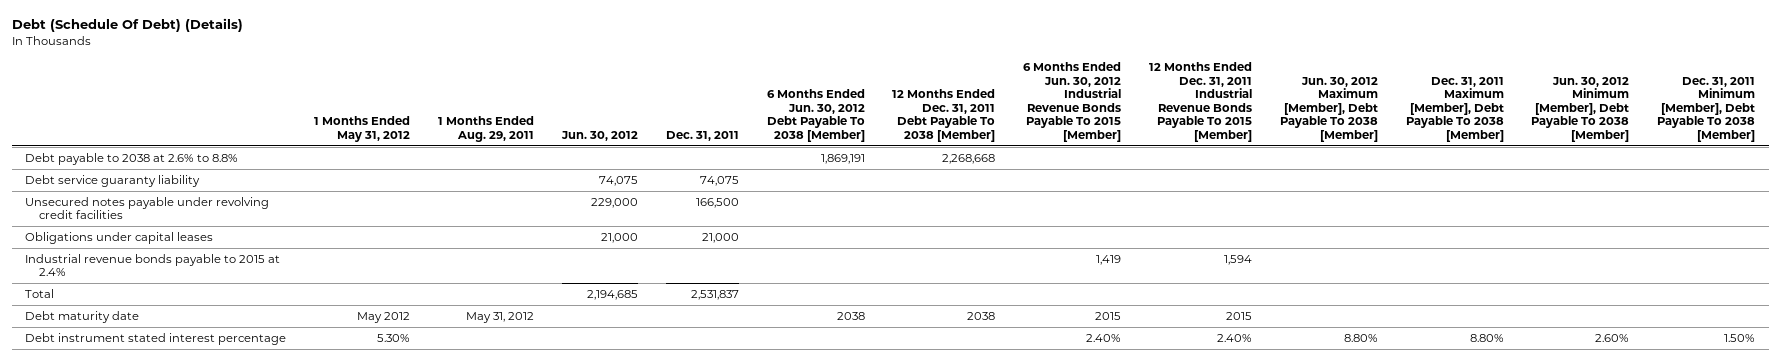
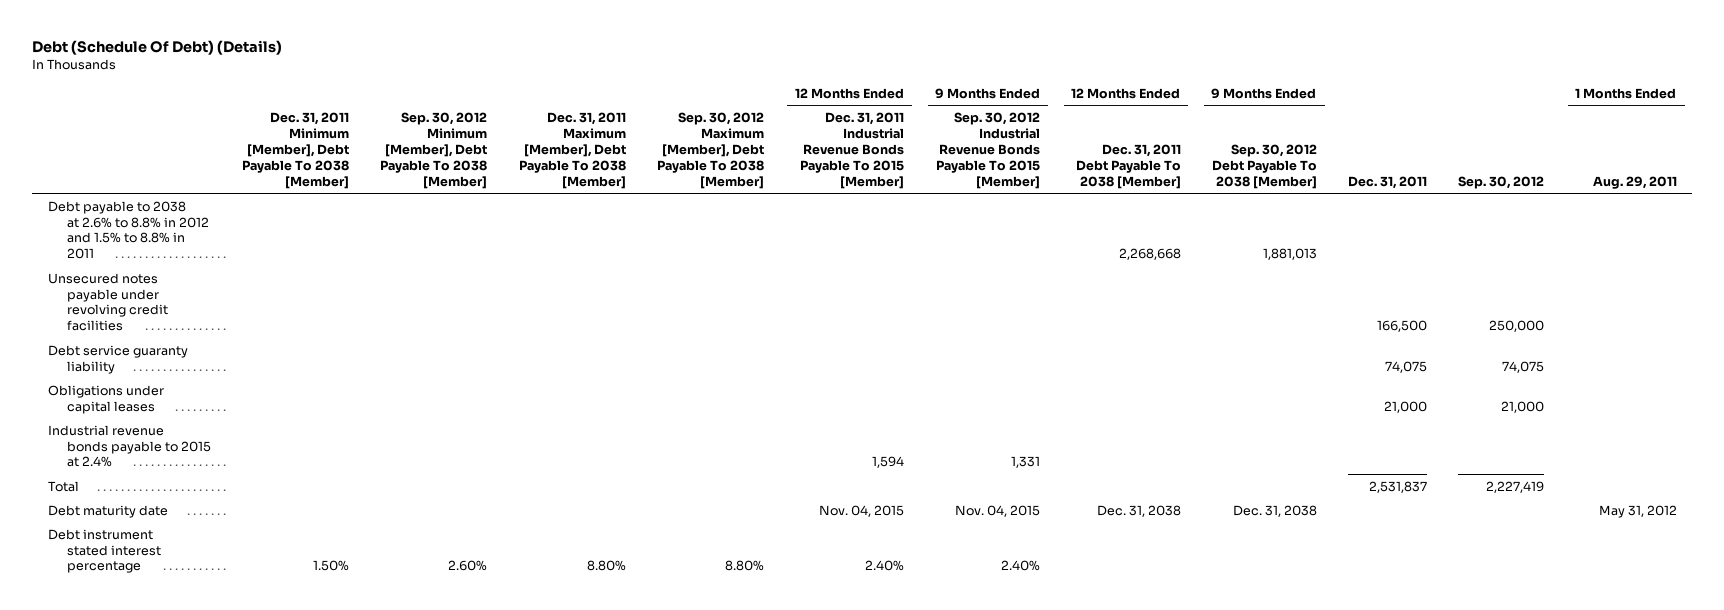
- | 1 Months Ended May 31, 2012 | 1 Months Ended Aug. 29, 2011 | Jun. 30, 2012 | Dec. 31, 2011 | 6 Months Ended Jun. 30, 2012 Debt Payable To 2038 [Member] | 12 Months Ended Dec. 31, 2011 Debt Payable To 2038 [Member] | 6 Months Ended Jun. 30, 2012 Industrial Revenue Bonds Payable To 2015 [Member] | 12 Months Ended Dec. 31, 2011 Industrial Revenue Bonds Payable To 2015 [Member] | Jun. 30, 2012 Maximum [Member], Debt Payable To 2038 [Member] | Dec. 31, 2011 Maximum [Member], Debt Payable To 2038 [Member] | Jun. 30, 2012 Minimum [Member], Debt Payable To 2038 [Member] | Dec. 31, 2011 Minimum [Member], Debt Payable To 2038 [Member]
+ | Dec. 31, 2011 Minimum [Member], Debt Payable To 2038 [Member] | Sep. 30, 2012 Minimum [Member], Debt Payable To 2038 [Member] | Dec. 31, 2011 Maximum [Member], Debt Payable To 2038 [Member] | Sep. 30, 2012 Maximum [Member], Debt Payable To 2038 [Member] | 12 Months Ended Dec. 31, 2011 Industrial Revenue Bonds Payable To 2015 [Member] | 9 Months Ended Sep. 30, 2012 Industrial Revenue Bonds Payable To 2015 [Member] | 12 Months Ended Dec. 31, 2011 Debt Payable To 2038 [Member] | 9 Months Ended Sep. 30, 2012 Debt Payable To 2038 [Member] | Dec. 31, 2011 | Sep. 30, 2012 | 1 Months Ended Aug. 29, 2011
- Debt payable to 2038 at 2.6% to 8.8% | | | | | 1,869,191 | 2,268,668 | | | | | |
+ Debt payable to 2038 at 2.6% to 8.8% in 2012 and 1.5% to 8.8% in 2011 | | | | | | | 2,268,668 | 1,881,013 | | |
moved down: Debt service guaranty liability | | | | | | | | | 74,075 | 74,075 |
- Debt maturity date | May 2012 | May 31, 2012 | | | 2038 | 2038 | 2015 | 2015 | | | |
+ Debt maturity date | | | | | Nov. 04, 2015 | Nov. 04, 2015 | Dec. 31, 2038 | Dec. 31, 2038 | | | May 31, 2012

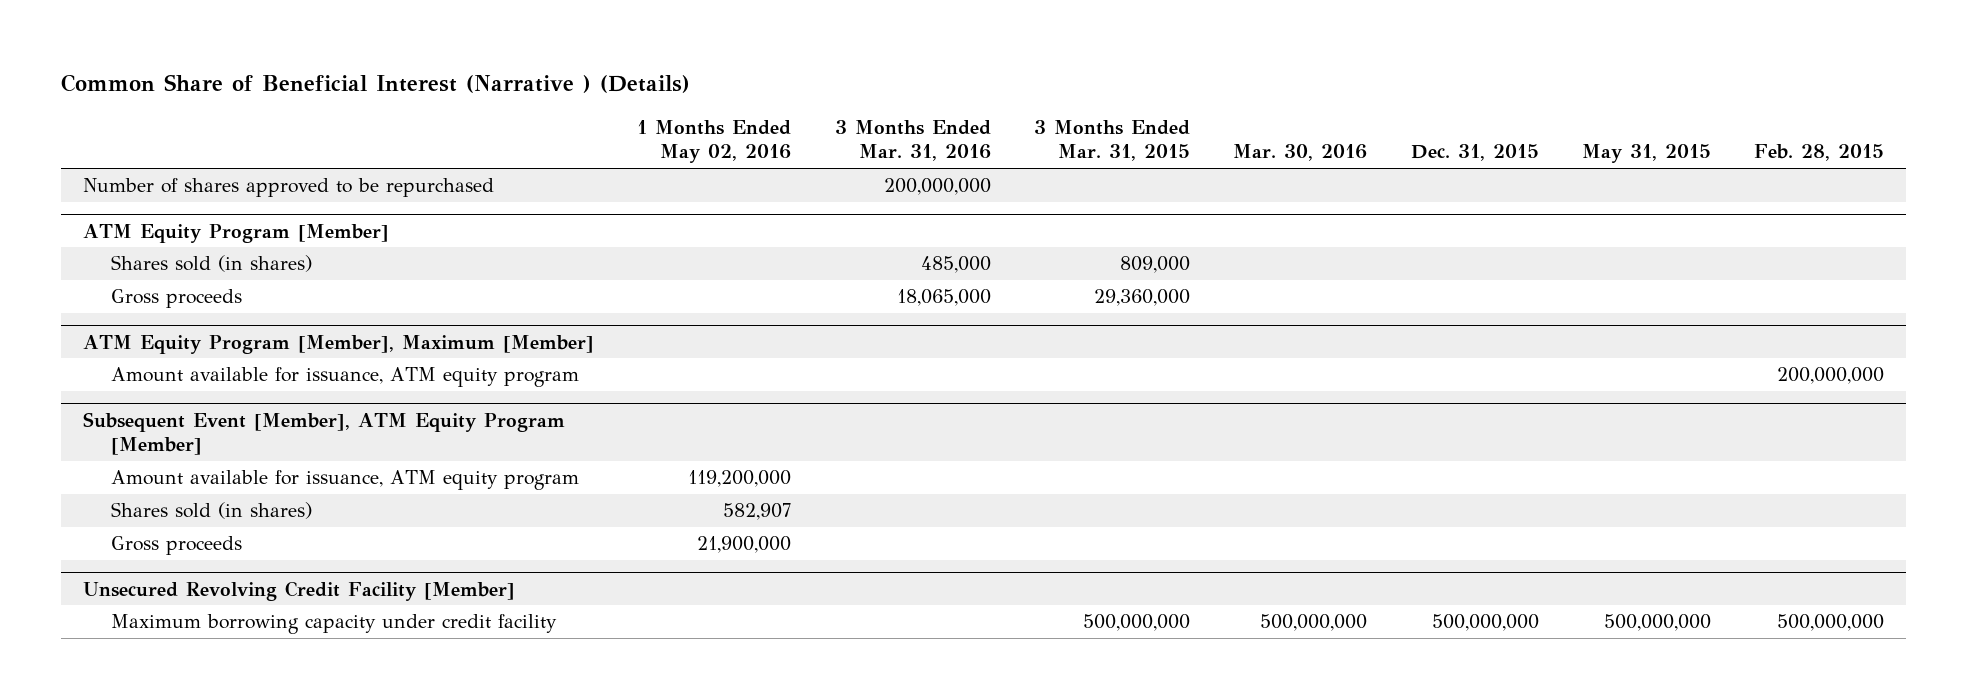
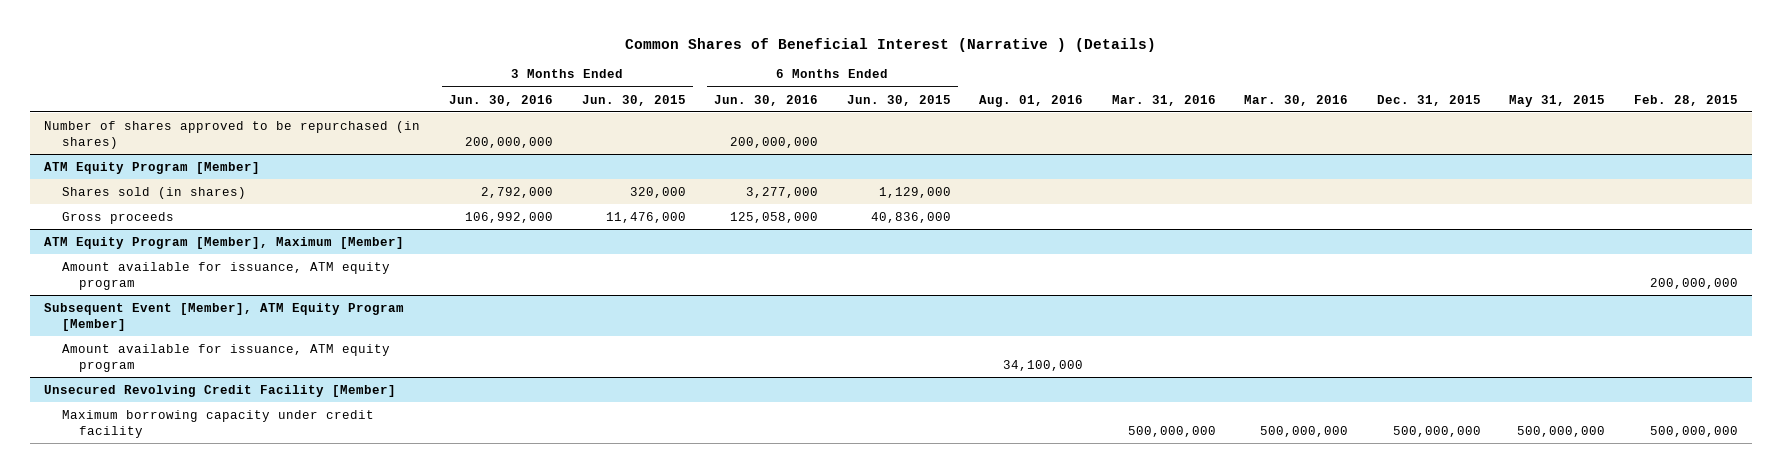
- Common Share of Beneficial Interest (Narrative ) (Details)
+ Common Shares of Beneficial Interest (Narrative ) (Details)
- | 1 Months Ended May 02, 2016 | 3 Months Ended Mar. 31, 2016 | 3 Months Ended Mar. 31, 2015 | Mar. 30, 2016 | Dec. 31, 2015 | May 31, 2015 | Feb. 28, 2015
+ | 3 Months Ended Jun. 30, 2016 | 3 Months Ended Jun. 30, 2015 | 6 Months Ended Jun. 30, 2016 | 6 Months Ended Jun. 30, 2015 | Aug. 01, 2016 | Mar. 31, 2016 | Mar. 30, 2016 | Dec. 31, 2015 | May 31, 2015 | Feb. 28, 2015
- Number of shares approved to be repurchased | | 200,000,000 | | | | |
+ Number of shares approved to be repurchased (in shares) | 200,000,000 | | 200,000,000 | | | | | | |
@ Subsequent Event [Member], ATM Equity Program [Member]
- Shares sold (in shares) | 582,907 | | | | | |
- Gross proceeds | 21,900,000 | | | | | |

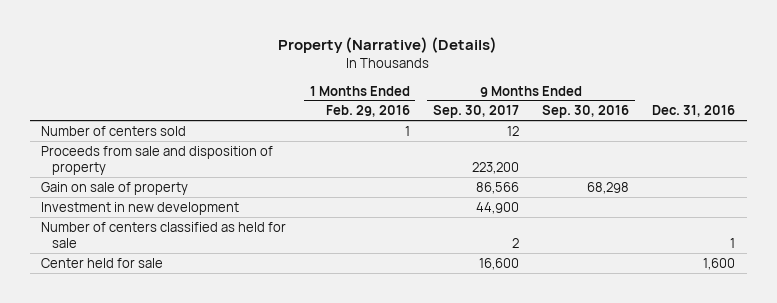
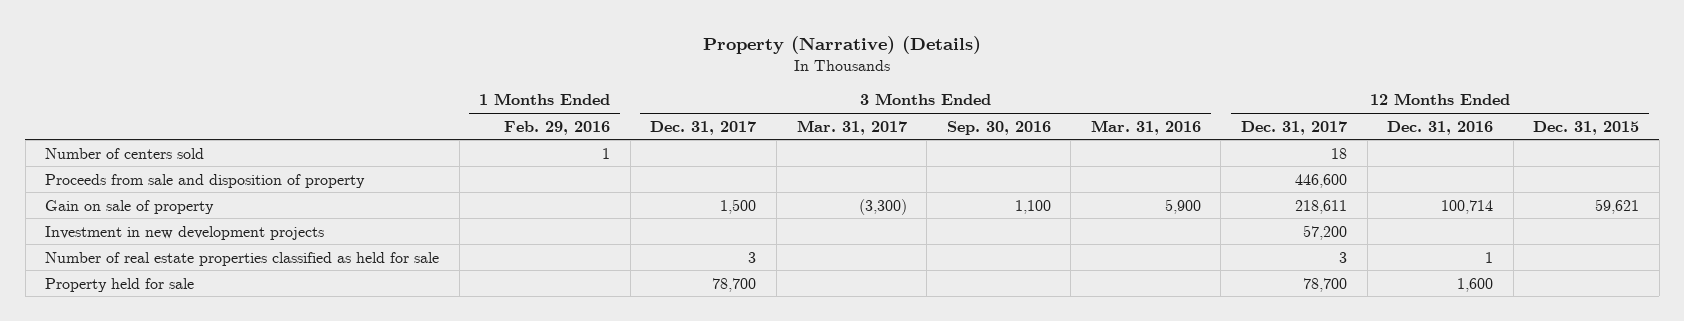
- | 1 Months Ended Feb. 29, 2016 | 9 Months Ended Sep. 30, 2017 | 9 Months Ended Sep. 30, 2016 | Dec. 31, 2016
+ | 1 Months Ended Feb. 29, 2016 | 3 Months Ended Dec. 31, 2017 | 3 Months Ended Mar. 31, 2017 | 3 Months Ended Sep. 30, 2016 | 3 Months Ended Mar. 31, 2016 | 12 Months Ended Dec. 31, 2017 | 12 Months Ended Dec. 31, 2016 | 12 Months Ended Dec. 31, 2015
- Investment in new development | | 44,900 | |
- Number of centers classified as held for sale | | 2 | | 1
- Center held for sale | | 16,600 | | 1,600
+ Investment in new development projects | | | | | | 57,200 | |
+ Number of real estate properties classified as held for sale | | 3 | | | | 3 | 1 |
+ Property held for sale | | 78,700 | | | | 78,700 | 1,600 |

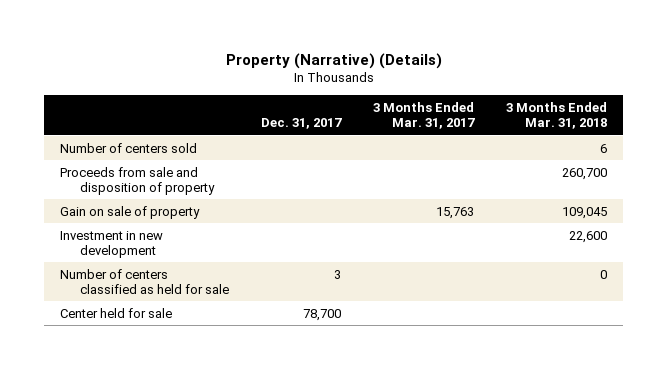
- | 1 Months Ended Feb. 29, 2016 | 3 Months Ended Dec. 31, 2017 | 3 Months Ended Mar. 31, 2017 | 3 Months Ended Sep. 30, 2016 | 3 Months Ended Mar. 31, 2016 | 12 Months Ended Dec. 31, 2017 | 12 Months Ended Dec. 31, 2016 | 12 Months Ended Dec. 31, 2015
+ | Dec. 31, 2017 | 3 Months Ended Mar. 31, 2017 | 3 Months Ended Mar. 31, 2018
- Gain on sale of property | | 1,500 | (3,300) | 1,100 | 5,900 | 218,611 | 100,714 | 59,621
- Investment in new development projects | | | | | | 57,200 | |
- Number of real estate properties classified as held for sale | | 3 | | | | 3 | 1 |
- Property held for sale | | 78,700 | | | | 78,700 | 1,600 |
+ Gain on sale of property | | 15,763 | 109,045
+ Investment in new development | | | 22,600
+ Number of centers classified as held for sale | 3 | | 0
+ Center held for sale | 78,700 | |

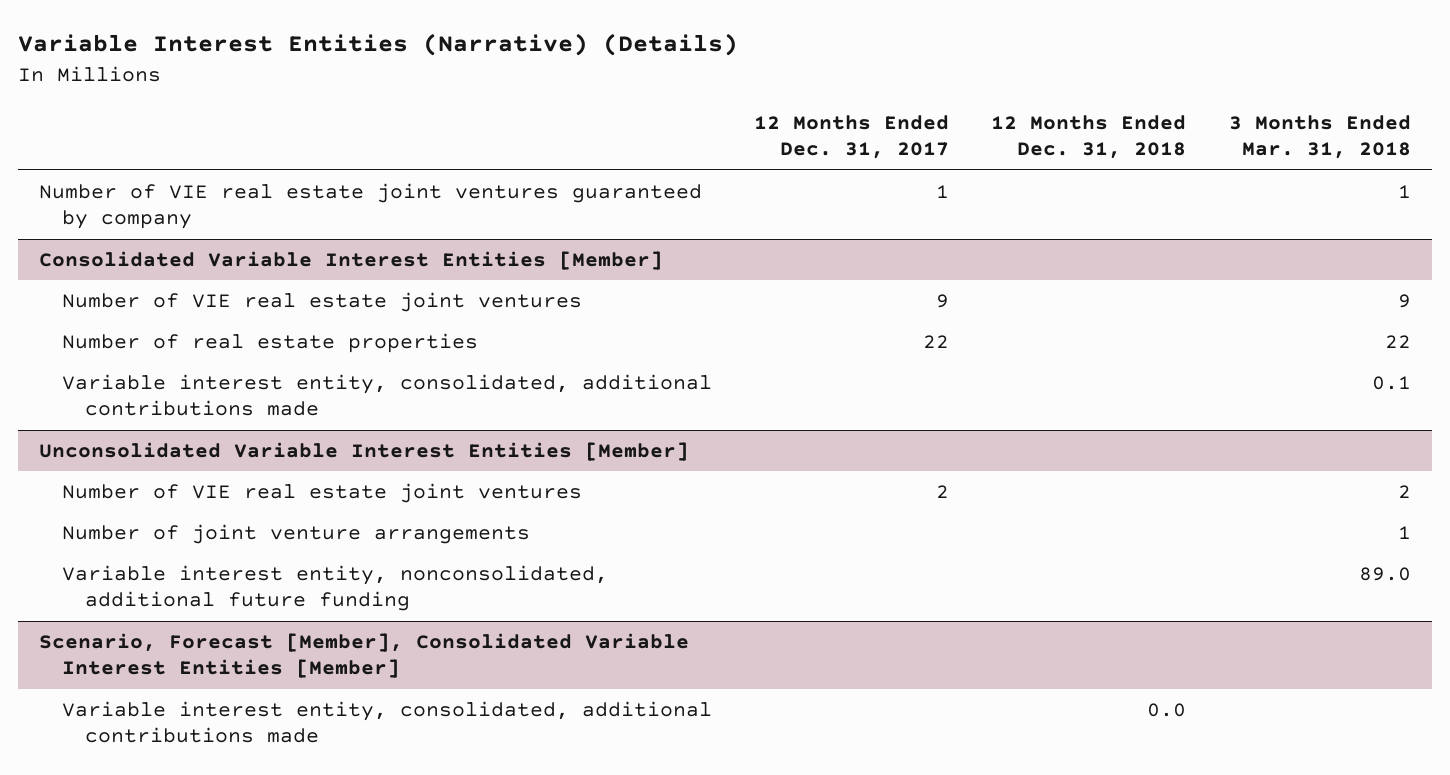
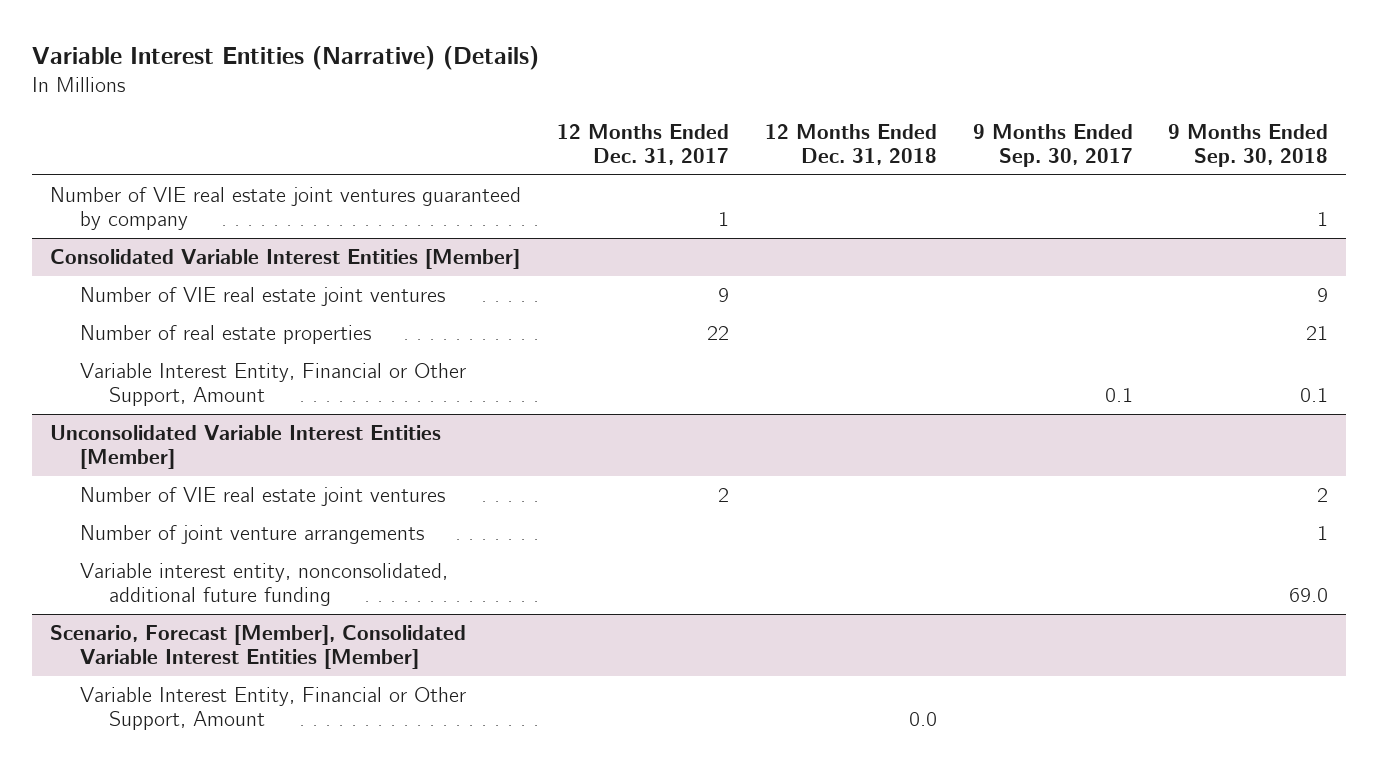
- | 12 Months Ended Dec. 31, 2017 | 12 Months Ended Dec. 31, 2018 | 3 Months Ended Mar. 31, 2018
+ | 12 Months Ended Dec. 31, 2017 | 12 Months Ended Dec. 31, 2018 | 9 Months Ended Sep. 30, 2017 | 9 Months Ended Sep. 30, 2018
@ Consolidated Variable Interest Entities [Member]
- Variable interest entity, consolidated, additional contributions made | | | 0.1
+ Variable Interest Entity, Financial or Other Support, Amount | | | 0.1 | 0.1
@ Scenario, Forecast [Member], Consolidated Variable Interest Entities [Member]
- Variable interest entity, consolidated, additional contributions made | | 0.0 |
+ Variable Interest Entity, Financial or Other Support, Amount | | 0.0 | |

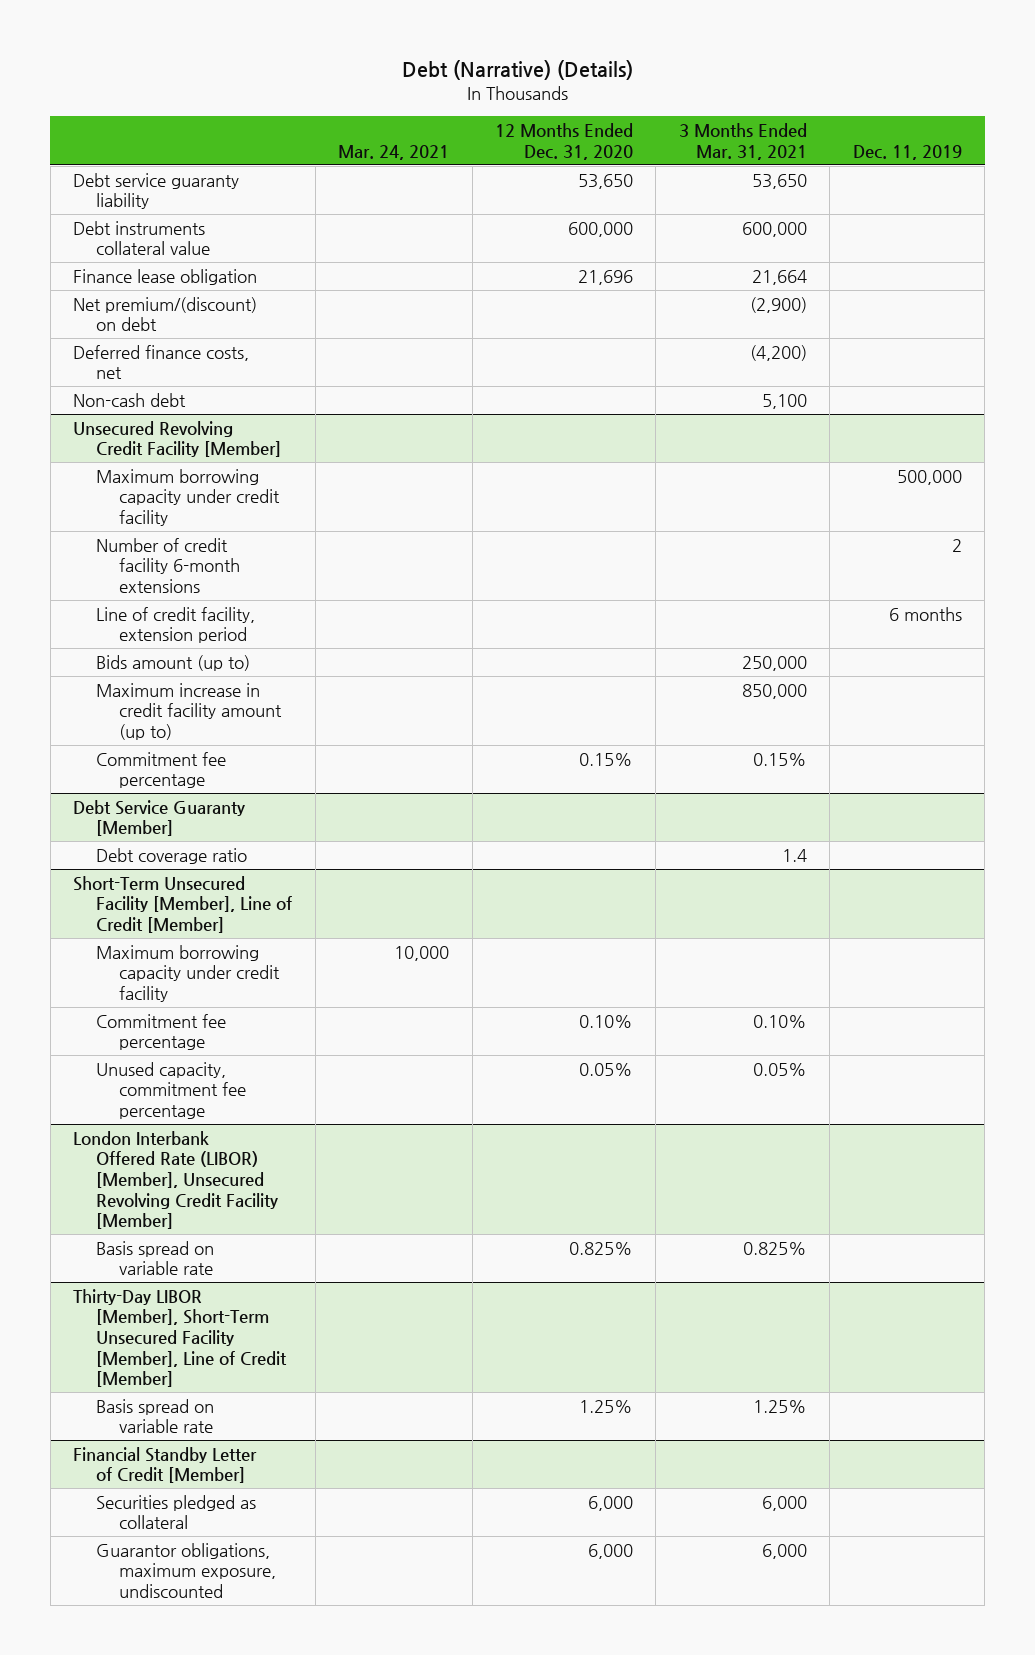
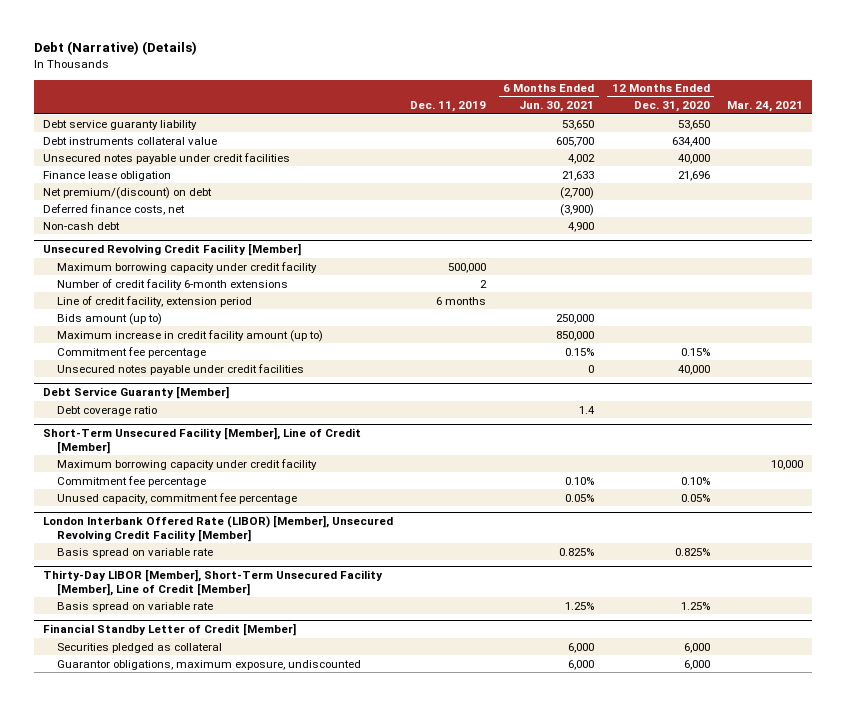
- | Mar. 24, 2021 | 12 Months Ended Dec. 31, 2020 | 3 Months Ended Mar. 31, 2021 | Dec. 11, 2019
+ | Dec. 11, 2019 | 6 Months Ended Jun. 30, 2021 | 12 Months Ended Dec. 31, 2020 | Mar. 24, 2021
- Debt instruments collateral value | | 600,000 | 600,000 |
+ Debt instruments collateral value | | 605,700 | 634,400 |
+ Unsecured notes payable under credit facilities | | 4,002 | 40,000 |
@ Unsecured Revolving Credit Facility [Member]
+ Unsecured notes payable under credit facilities | | 0 | 40,000 |

